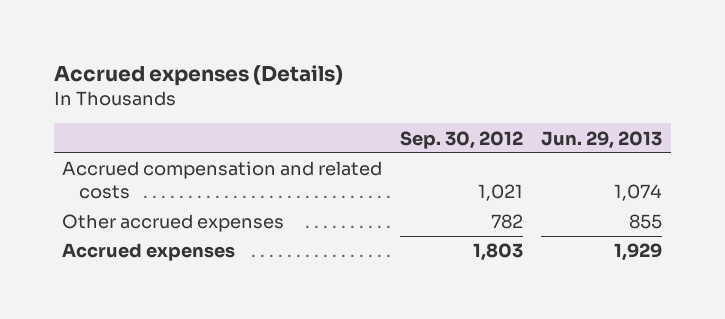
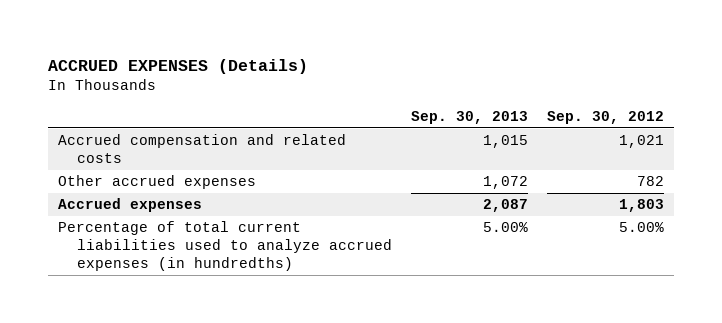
- Accrued expenses (Details)
+ ACCRUED EXPENSES (Details)
- | Sep. 30, 2012 | Jun. 29, 2013
+ | Sep. 30, 2013 | Sep. 30, 2012
+ Percentage of total current liabilities used to analyze accrued expenses (in hundredths) | 5.00% | 5.00%

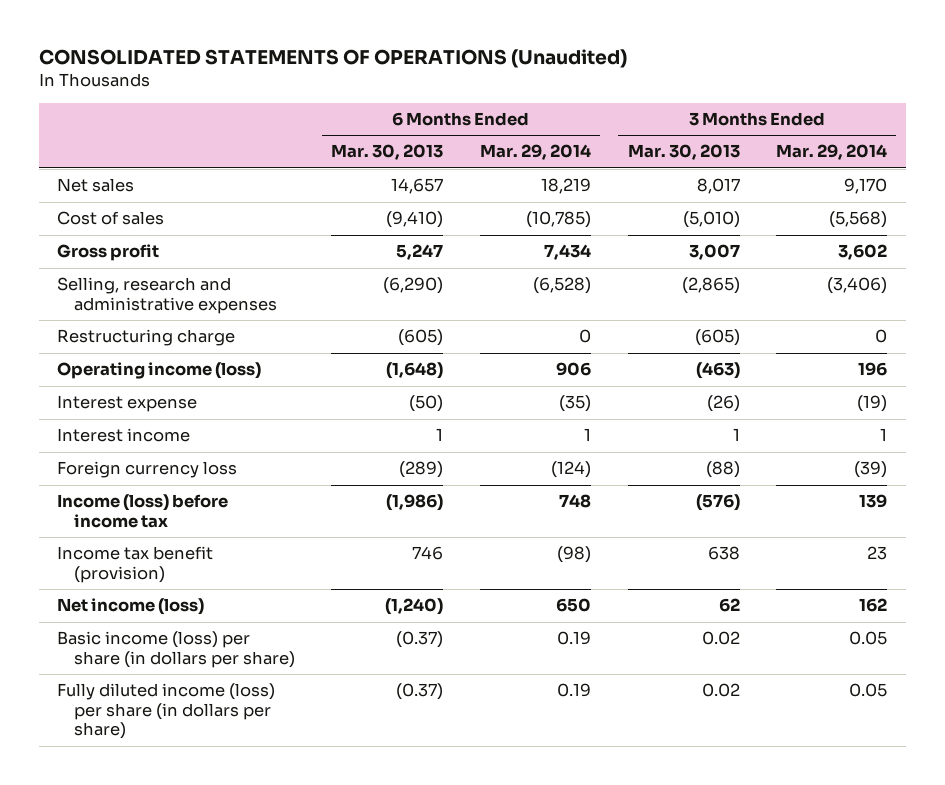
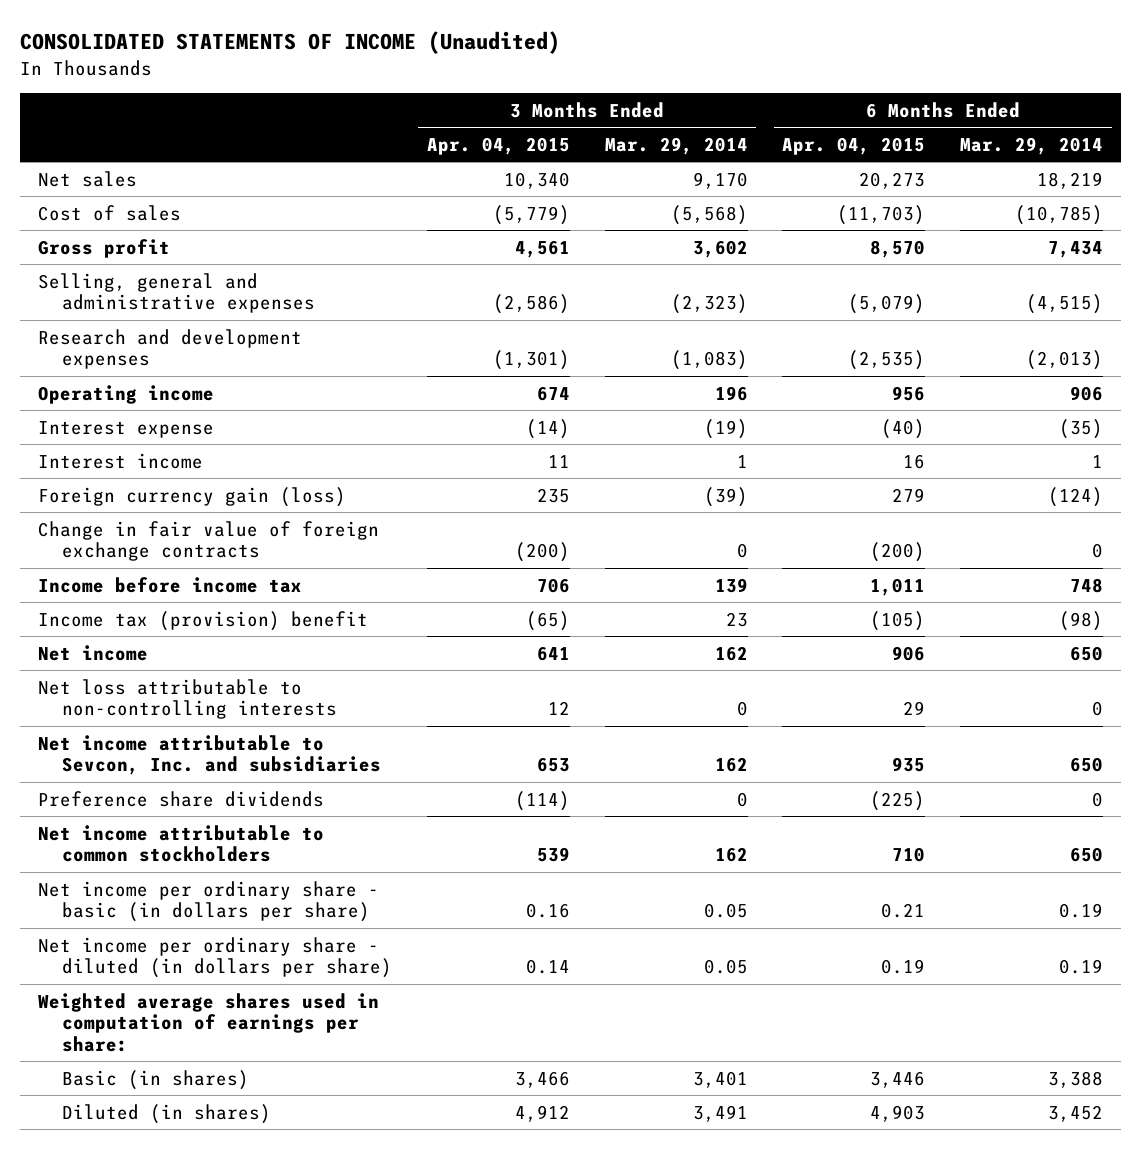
- CONSOLIDATED STATEMENTS OF OPERATIONS (Unaudited)
+ CONSOLIDATED STATEMENTS OF INCOME (Unaudited)
- | 6 Months Ended Mar. 30, 2013 | 6 Months Ended Mar. 29, 2014 | 3 Months Ended Mar. 30, 2013 | 3 Months Ended Mar. 29, 2014
+ | 3 Months Ended Apr. 04, 2015 | 3 Months Ended Mar. 29, 2014 | 6 Months Ended Apr. 04, 2015 | 6 Months Ended Mar. 29, 2014
- Selling, research and administrative expenses | (6,290) | (6,528) | (2,865) | (3,406)
- Restructuring charge | (605) | 0 | (605) | 0
- Operating income (loss) | (1,648) | 906 | (463) | 196
+ Selling, general and administrative expenses | (2,586) | (2,323) | (5,079) | (4,515)
+ Research and development expenses | (1,301) | (1,083) | (2,535) | (2,013)
+ Operating income | 674 | 196 | 956 | 906
- Foreign currency loss | (289) | (124) | (88) | (39)
- Income (loss) before income tax | (1,986) | 748 | (576) | 139
- Income tax benefit (provision) | 746 | (98) | 638 | 23
- Net income (loss) | (1,240) | 650 | 62 | 162
- Basic income (loss) per share (in dollars per share) | (0.37) | 0.19 | 0.02 | 0.05
- Fully diluted income (loss) per share (in dollars per share) | (0.37) | 0.19 | 0.02 | 0.05
+ Foreign currency gain (loss) | 235 | (39) | 279 | (124)
+ Change in fair value of foreign exchange contracts | (200) | 0 | (200) | 0
+ Income before income tax | 706 | 139 | 1,011 | 748
+ Income tax (provision) benefit | (65) | 23 | (105) | (98)
+ Net income | 641 | 162 | 906 | 650
+ Net loss attributable to non-controlling interests | 12 | 0 | 29 | 0
+ Net income attributable to Sevcon, Inc. and subsidiaries | 653 | 162 | 935 | 650
+ Preference share dividends | (114) | 0 | (225) | 0
+ Net income attributable to common stockholders | 539 | 162 | 710 | 650
+ Net income per ordinary share - basic (in dollars per share) | 0.16 | 0.05 | 0.21 | 0.19
+ Net income per ordinary share - diluted (in dollars per share) | 0.14 | 0.05 | 0.19 | 0.19
+ Weighted average shares used in computation of earnings per share:
+ Basic (in shares) | 3,466 | 3,401 | 3,446 | 3,388
+ Diluted (in shares) | 4,912 | 3,491 | 4,903 | 3,452

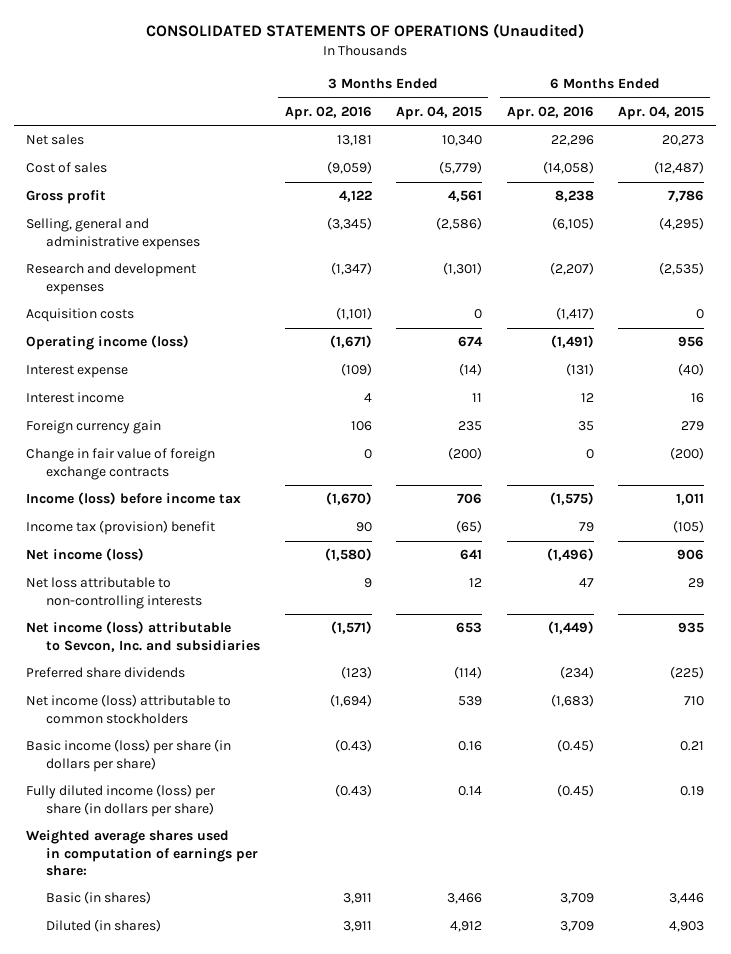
- CONSOLIDATED STATEMENTS OF INCOME (Unaudited)
+ CONSOLIDATED STATEMENTS OF OPERATIONS (Unaudited)
- | 3 Months Ended Apr. 04, 2015 | 3 Months Ended Mar. 29, 2014 | 6 Months Ended Apr. 04, 2015 | 6 Months Ended Mar. 29, 2014
+ | 3 Months Ended Apr. 02, 2016 | 3 Months Ended Apr. 04, 2015 | 6 Months Ended Apr. 02, 2016 | 6 Months Ended Apr. 04, 2015
- Cost of sales | (5,779) | (5,568) | (11,703) | (10,785)
- Gross profit | 4,561 | 3,602 | 8,570 | 7,434
- Selling, general and administrative expenses | (2,586) | (2,323) | (5,079) | (4,515)
+ Cost of sales | (9,059) | (5,779) | (14,058) | (12,487)
+ Gross profit | 4,122 | 4,561 | 8,238 | 7,786
+ Selling, general and administrative expenses | (3,345) | (2,586) | (6,105) | (4,295)
- Operating income | 674 | 196 | 956 | 906
+ Acquisition costs | (1,101) | 0 | (1,417) | 0
+ Operating income (loss) | (1,671) | 674 | (1,491) | 956
- Foreign currency gain (loss) | 235 | (39) | 279 | (124)
+ Foreign currency gain | 106 | 235 | 35 | 279
- Income before income tax | 706 | 139 | 1,011 | 748
+ Income (loss) before income tax | (1,670) | 706 | (1,575) | 1,011
- Net income | 641 | 162 | 906 | 650
+ Net income (loss) | (1,580) | 641 | (1,496) | 906
- Net income attributable to Sevcon, Inc. and subsidiaries | 653 | 162 | 935 | 650
- Preference share dividends | (114) | 0 | (225) | 0
- Net income attributable to common stockholders | 539 | 162 | 710 | 650
- Net income per ordinary share - basic (in dollars per share) | 0.16 | 0.05 | 0.21 | 0.19
- Net income per ordinary share - diluted (in dollars per share) | 0.14 | 0.05 | 0.19 | 0.19
+ Net income (loss) attributable to Sevcon, Inc. and subsidiaries | (1,571) | 653 | (1,449) | 935
+ Preferred share dividends | (123) | (114) | (234) | (225)
+ Net income (loss) attributable to common stockholders | (1,694) | 539 | (1,683) | 710
+ Basic income (loss) per share (in dollars per share) | (0.43) | 0.16 | (0.45) | 0.21
+ Fully diluted income (loss) per share (in dollars per share) | (0.43) | 0.14 | (0.45) | 0.19

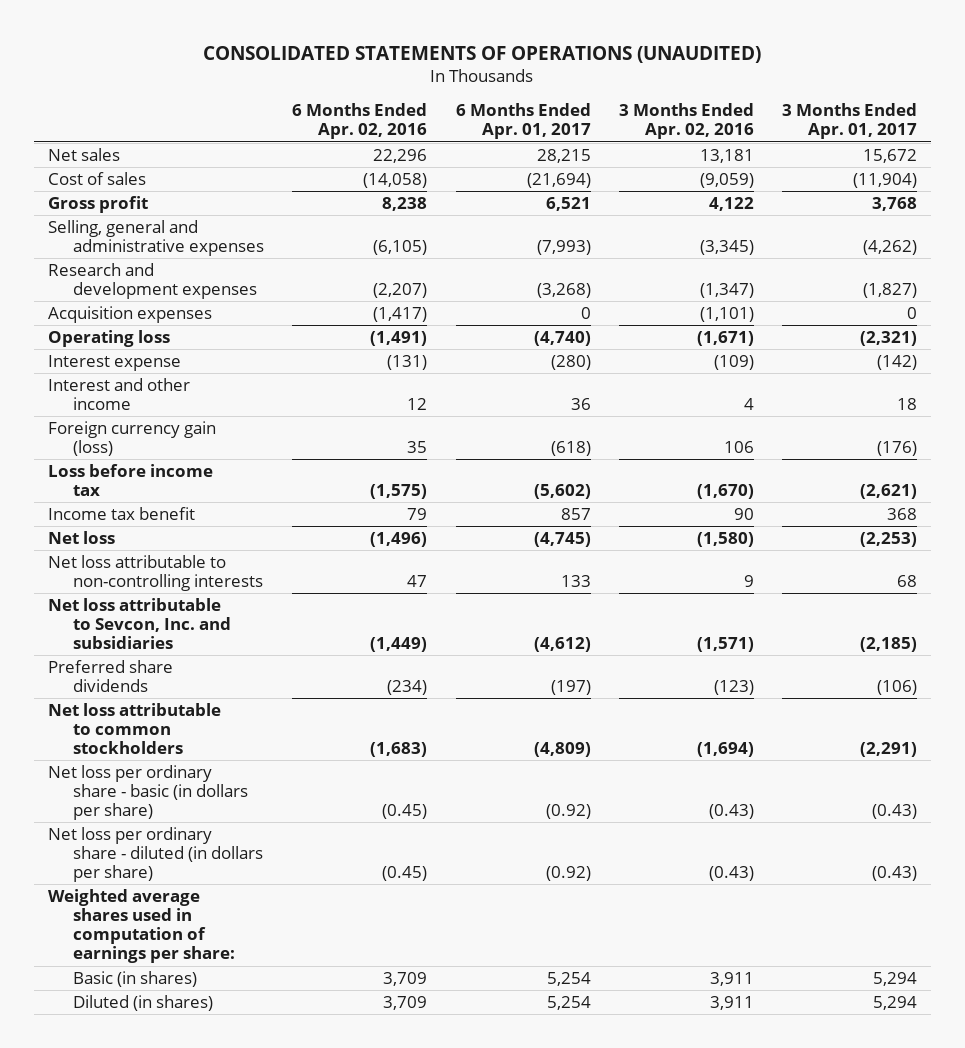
- CONSOLIDATED STATEMENTS OF OPERATIONS (Unaudited)
+ CONSOLIDATED STATEMENTS OF OPERATIONS (UNAUDITED)
- | 3 Months Ended Apr. 02, 2016 | 3 Months Ended Apr. 04, 2015 | 6 Months Ended Apr. 02, 2016 | 6 Months Ended Apr. 04, 2015
+ | 6 Months Ended Apr. 02, 2016 | 6 Months Ended Apr. 01, 2017 | 3 Months Ended Apr. 02, 2016 | 3 Months Ended Apr. 01, 2017
- Acquisition costs | (1,101) | 0 | (1,417) | 0
- Operating income (loss) | (1,671) | 674 | (1,491) | 956
+ Acquisition expenses | (1,417) | 0 | (1,101) | 0
+ Operating loss | (1,491) | (4,740) | (1,671) | (2,321)
- Interest income | 4 | 11 | 12 | 16
- Foreign currency gain | 106 | 235 | 35 | 279
- Change in fair value of foreign exchange contracts | 0 | (200) | 0 | (200)
- Income (loss) before income tax | (1,670) | 706 | (1,575) | 1,011
- Income tax (provision) benefit | 90 | (65) | 79 | (105)
- Net income (loss) | (1,580) | 641 | (1,496) | 906
+ Interest and other income | 12 | 36 | 4 | 18
+ Foreign currency gain (loss) | 35 | (618) | 106 | (176)
+ Loss before income tax | (1,575) | (5,602) | (1,670) | (2,621)
+ Income tax benefit | 79 | 857 | 90 | 368
+ Net loss | (1,496) | (4,745) | (1,580) | (2,253)
- Net income (loss) attributable to Sevcon, Inc. and subsidiaries | (1,571) | 653 | (1,449) | 935
+ Net loss attributable to Sevcon, Inc. and subsidiaries | (1,449) | (4,612) | (1,571) | (2,185)
- Net income (loss) attributable to common stockholders | (1,694) | 539 | (1,683) | 710
- Basic income (loss) per share (in dollars per share) | (0.43) | 0.16 | (0.45) | 0.21
- Fully diluted income (loss) per share (in dollars per share) | (0.43) | 0.14 | (0.45) | 0.19
+ Net loss attributable to common stockholders | (1,683) | (4,809) | (1,694) | (2,291)
+ Net loss per ordinary share - basic (in dollars per share) | (0.45) | (0.92) | (0.43) | (0.43)
+ Net loss per ordinary share - diluted (in dollars per share) | (0.45) | (0.92) | (0.43) | (0.43)

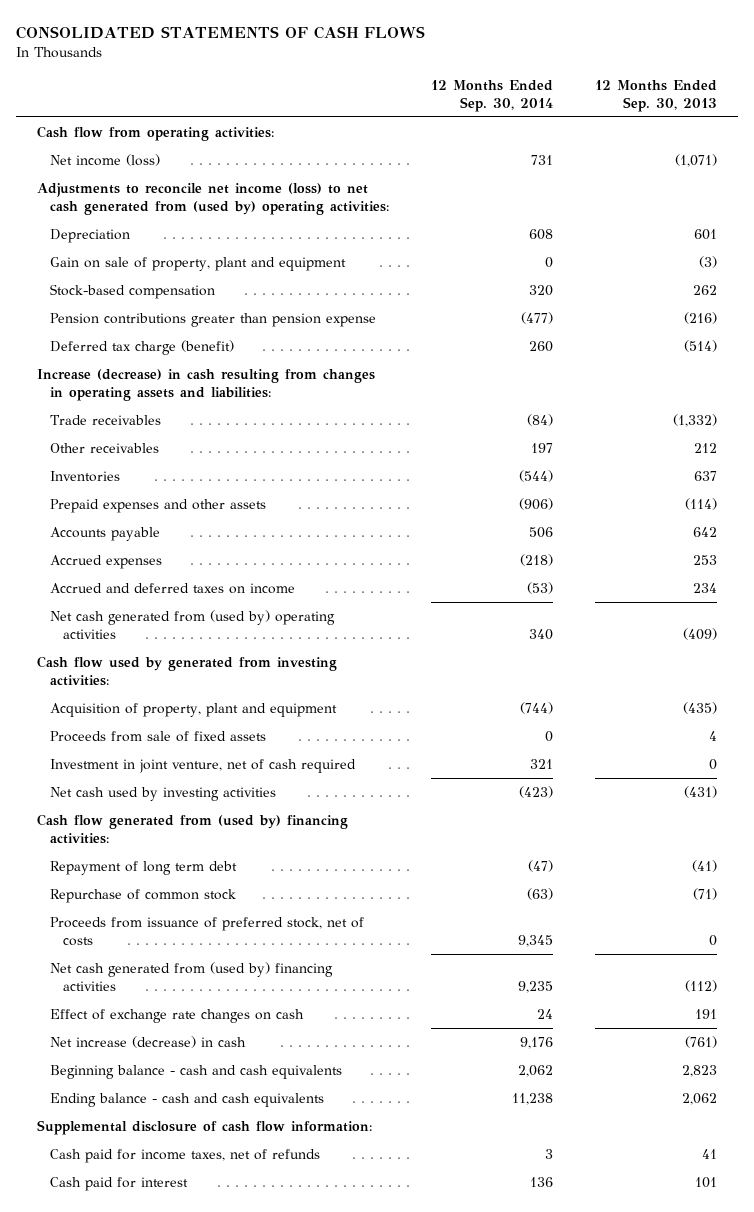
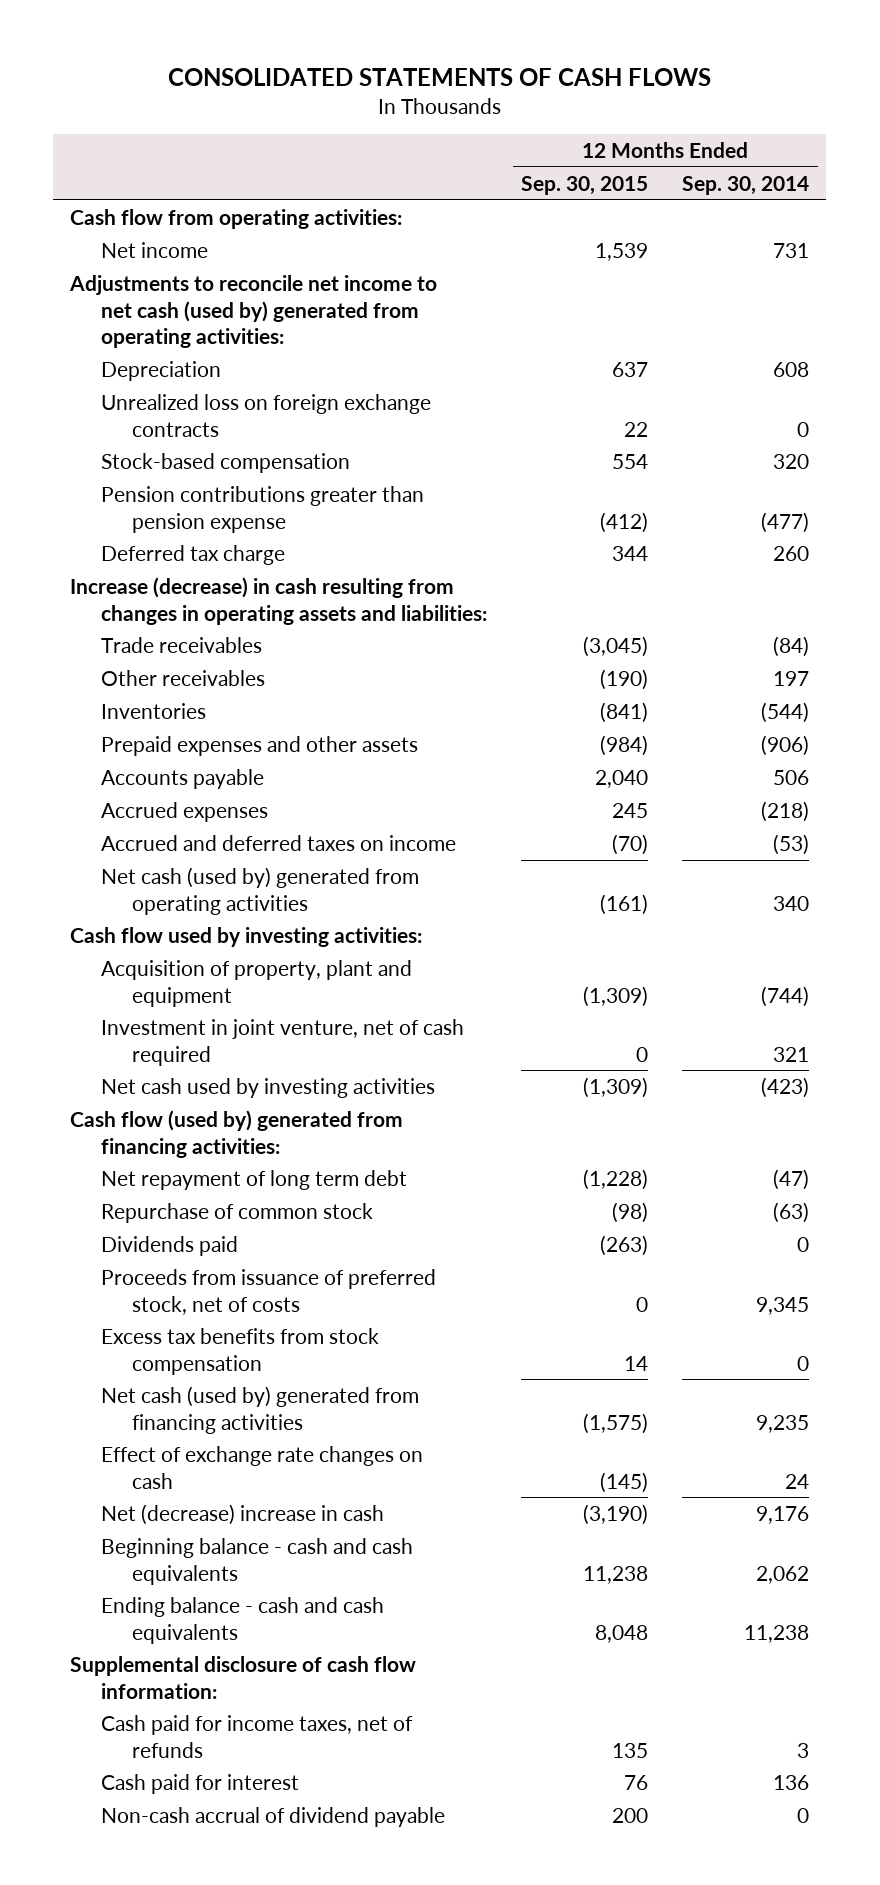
- | 12 Months Ended Sep. 30, 2014 | 12 Months Ended Sep. 30, 2013
+ | 12 Months Ended Sep. 30, 2015 | 12 Months Ended Sep. 30, 2014
- Net income (loss) | 731 | (1,071)
- Adjustments to reconcile net income (loss) to net cash generated from (used by) operating activities:
+ Net income | 1,539 | 731
+ Adjustments to reconcile net income to net cash (used by) generated from operating activities:
- Gain on sale of property, plant and equipment | 0 | (3)
+ Unrealized loss on foreign exchange contracts | 22 | 0
- Deferred tax charge (benefit) | 260 | (514)
+ Deferred tax charge | 344 | 260
- Net cash generated from (used by) operating activities | 340 | (409)
- Cash flow used by generated from investing activities:
+ Net cash (used by) generated from operating activities | (161) | 340
+ Cash flow used by investing activities:
- Proceeds from sale of fixed assets | 0 | 4
- Cash flow generated from (used by) financing activities:
- Repayment of long term debt | (47) | (41)
+ Cash flow (used by) generated from financing activities:
+ Net repayment of long term debt | (1,228) | (47)
+ Dividends paid | (263) | 0
- Net cash generated from (used by) financing activities | 9,235 | (112)
+ Excess tax benefits from stock compensation | 14 | 0
+ Net cash (used by) generated from financing activities | (1,575) | 9,235
- Net increase (decrease) in cash | 9,176 | (761)
+ Net (decrease) increase in cash | (3,190) | 9,176
+ Non-cash accrual of dividend payable | 200 | 0

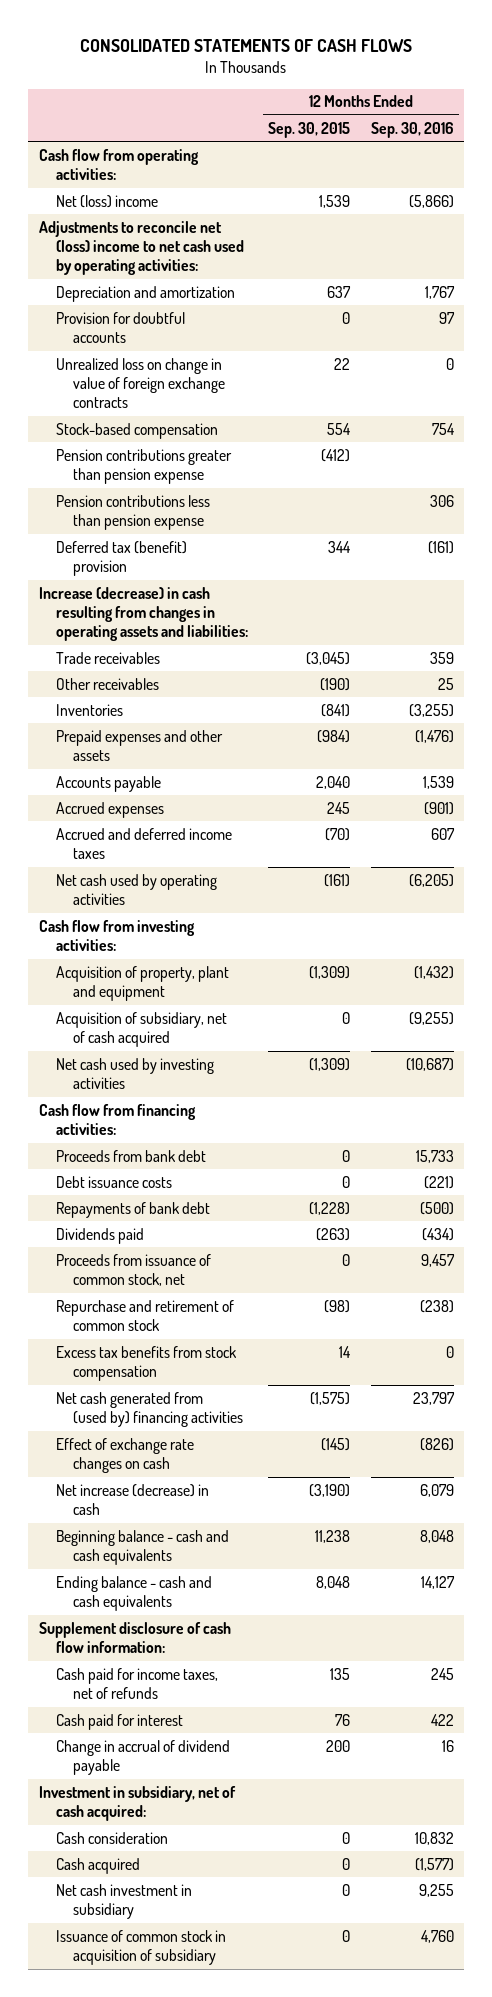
- | 12 Months Ended Sep. 30, 2015 | 12 Months Ended Sep. 30, 2014
+ | 12 Months Ended Sep. 30, 2015 | 12 Months Ended Sep. 30, 2016
- Net income | 1,539 | 731
- Adjustments to reconcile net income to net cash (used by) generated from operating activities:
- Depreciation | 637 | 608
- Unrealized loss on foreign exchange contracts | 22 | 0
+ Net (loss) income | 1,539 | (5,866)
+ Adjustments to reconcile net (loss) income to net cash used by operating activities:
+ Depreciation and amortization | 637 | 1,767
+ Provision for doubtful accounts | 0 | 97
+ Unrealized loss on change in value of foreign exchange contracts | 22 | 0
- Deferred tax charge | 344 | 260
+ Pension contributions less than pension expense | | 306
+ Deferred tax (benefit) provision | 344 | (161)
- Accrued and deferred taxes on income | (70) | (53)
- Net cash (used by) generated from operating activities | (161) | 340
- Cash flow used by investing activities:
+ Accrued and deferred income taxes | (70) | 607
+ Net cash used by operating activities | (161) | (6,205)
+ Cash flow from investing activities:
- Investment in joint venture, net of cash required | 0 | 321
+ Acquisition of subsidiary, net of cash acquired | 0 | (9,255)
- Cash flow (used by) generated from financing activities:
- Net repayment of long term debt | (1,228) | (47)
- Repurchase of common stock | (98) | (63)
+ Cash flow from financing activities:
+ Proceeds from bank debt | 0 | 15,733
+ Debt issuance costs | 0 | (221)
+ Repayments of bank debt | (1,228) | (500)
- Proceeds from issuance of preferred stock, net of costs | 0 | 9,345
+ Proceeds from issuance of common stock, net | 0 | 9,457
+ Repurchase and retirement of common stock | (98) | (238)
- Net cash (used by) generated from financing activities | (1,575) | 9,235
+ Net cash generated from (used by) financing activities | (1,575) | 23,797
- Net (decrease) increase in cash | (3,190) | 9,176
+ Net increase (decrease) in cash | (3,190) | 6,079
- Supplemental disclosure of cash flow information:
+ Supplement disclosure of cash flow information:
- Non-cash accrual of dividend payable | 200 | 0
+ Change in accrual of dividend payable | 200 | 16
+ Investment in subsidiary, net of cash acquired:
+ Cash consideration | 0 | 10,832
+ Cash acquired | 0 | (1,577)
+ Net cash investment in subsidiary | 0 | 9,255
+ Issuance of common stock in acquisition of subsidiary | 0 | 4,760

